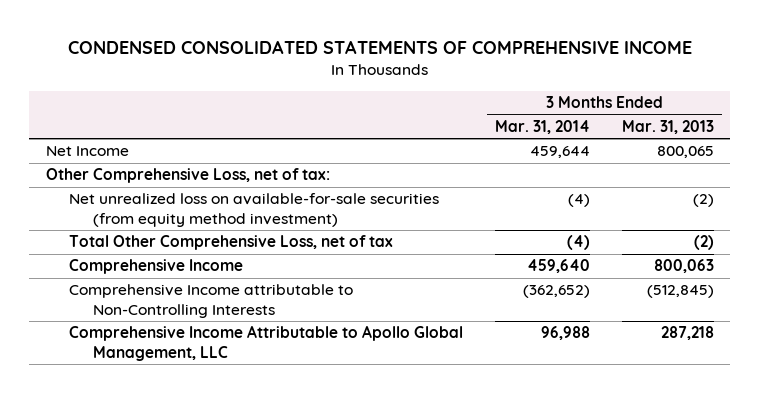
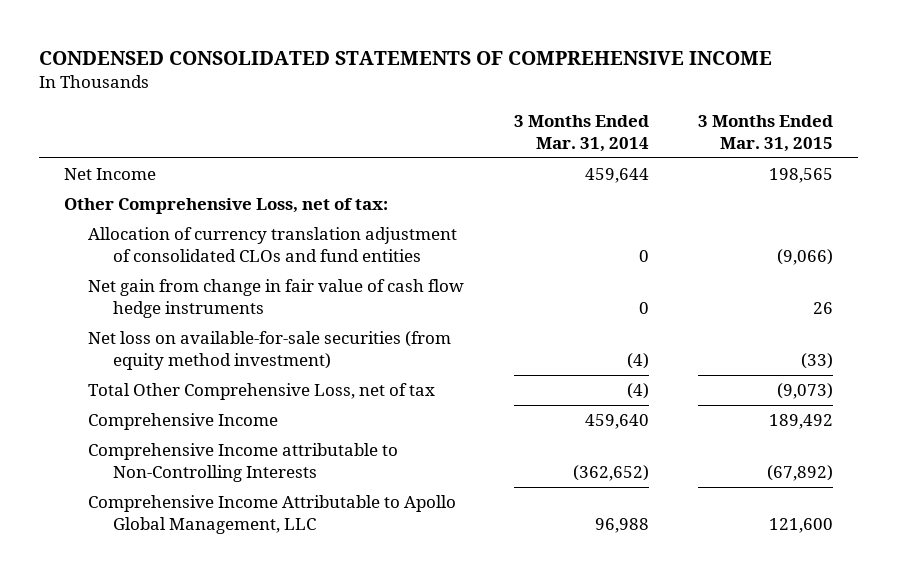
- | 3 Months Ended Mar. 31, 2014 | 3 Months Ended Mar. 31, 2013
+ | 3 Months Ended Mar. 31, 2014 | 3 Months Ended Mar. 31, 2015
- Net unrealized loss on available-for-sale securities (from equity method investment) | (4) | (2)
+ Allocation of currency translation adjustment of consolidated CLOs and fund entities | 0 | (9,066)
+ Net gain from change in fair value of cash flow hedge instruments | 0 | 26
+ Net loss on available-for-sale securities (from equity method investment) | (4) | (33)

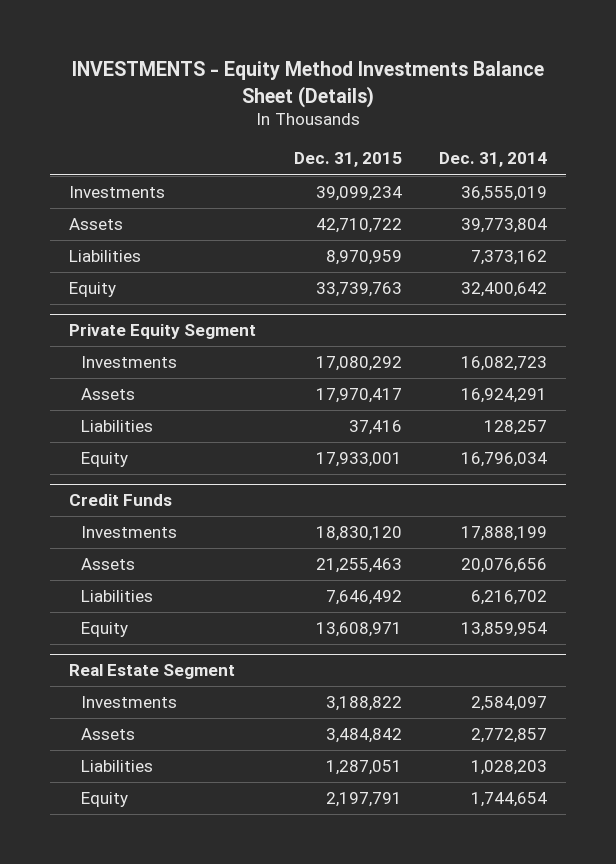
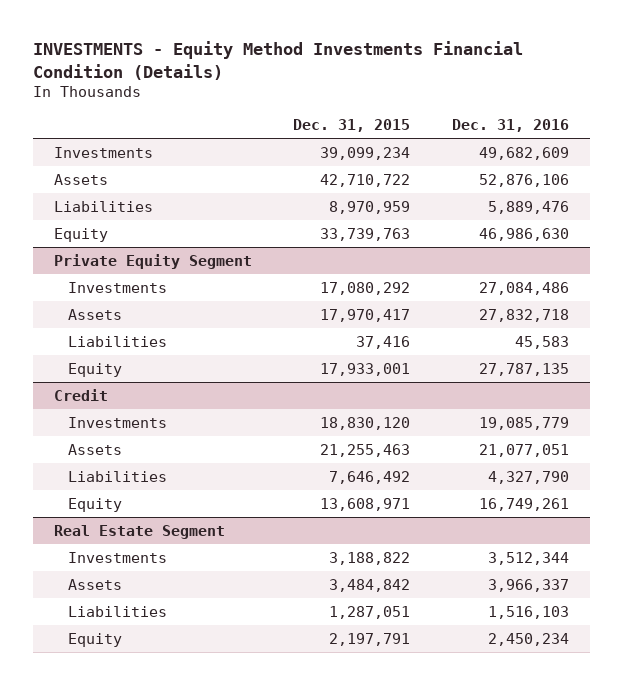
- INVESTMENTS - Equity Method Investments Balance Sheet (Details)
+ INVESTMENTS - Equity Method Investments Financial Condition (Details)
- | Dec. 31, 2015 | Dec. 31, 2014
+ | Dec. 31, 2015 | Dec. 31, 2016
- Credit Funds
+ Credit

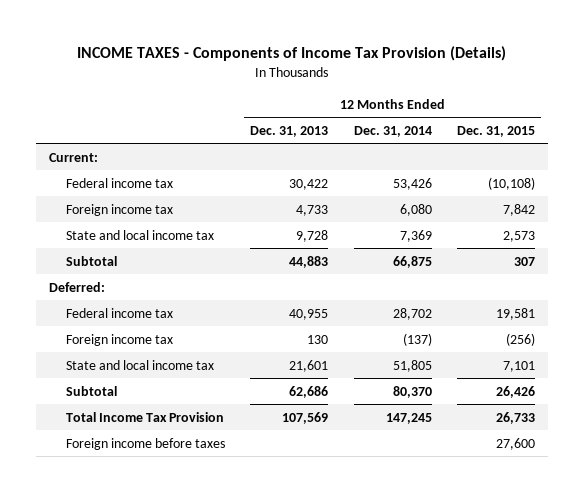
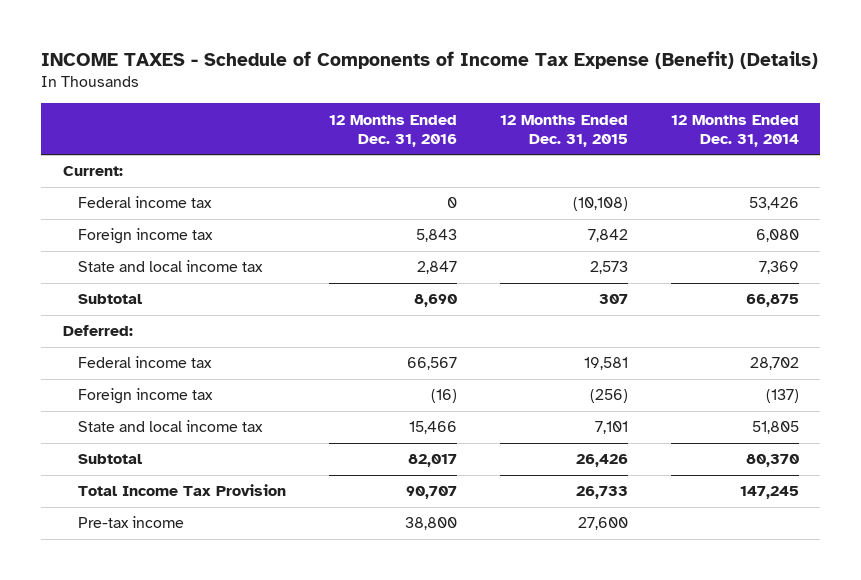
- INCOME TAXES - Components of Income Tax Provision (Details)
+ INCOME TAXES - Schedule of Components of Income Tax Expense (Benefit) (Details)
- | 12 Months Ended Dec. 31, 2013 | 12 Months Ended Dec. 31, 2014 | 12 Months Ended Dec. 31, 2015
+ | 12 Months Ended Dec. 31, 2016 | 12 Months Ended Dec. 31, 2015 | 12 Months Ended Dec. 31, 2014
- Foreign income before taxes | | | 27,600
+ Pre-tax income | 38,800 | 27,600 |

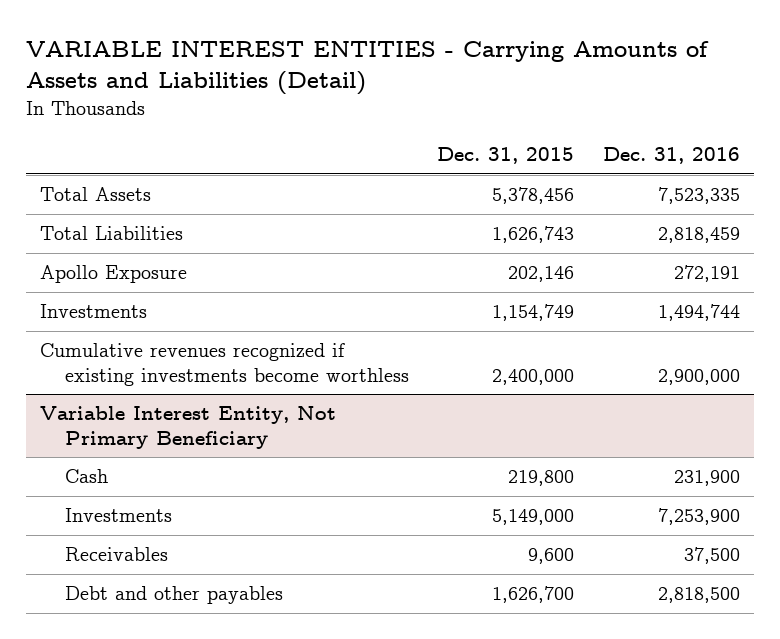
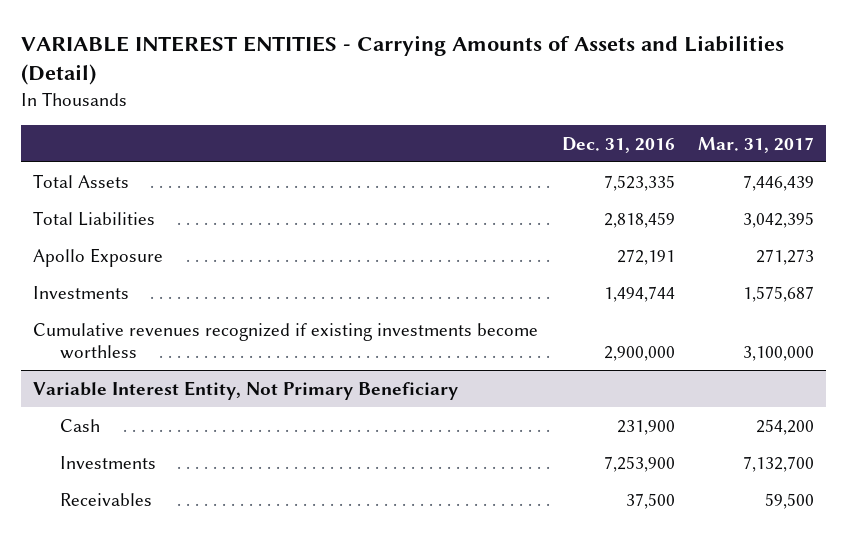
- | Dec. 31, 2015 | Dec. 31, 2016
+ | Dec. 31, 2016 | Mar. 31, 2017
@ Variable Interest Entity, Not Primary Beneficiary
- Debt and other payables | 1,626,700 | 2,818,500

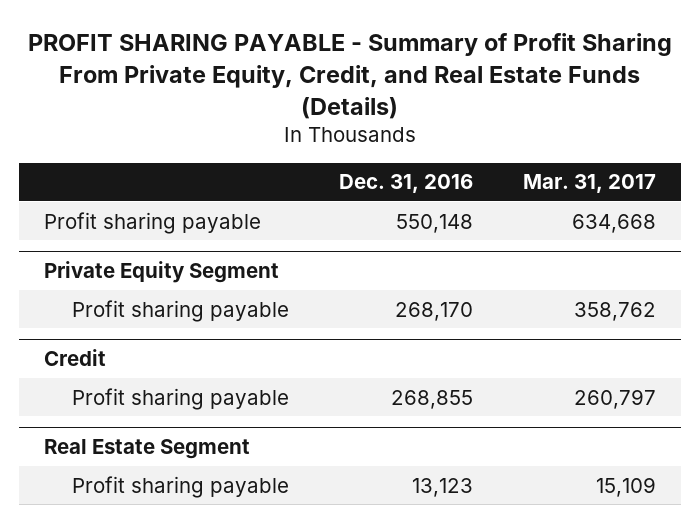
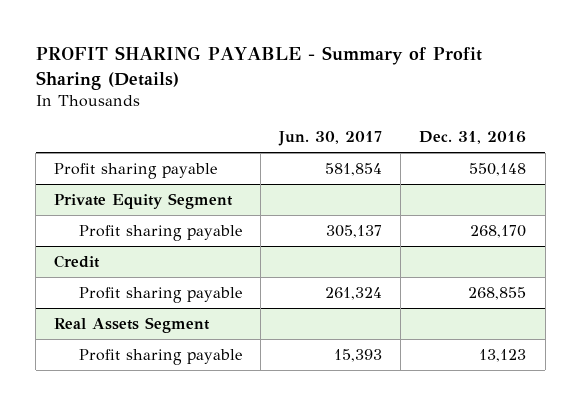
- PROFIT SHARING PAYABLE - Summary of Profit Sharing From Private Equity, Credit, and Real Estate Funds (Details)
+ PROFIT SHARING PAYABLE - Summary of Profit Sharing (Details)
- | Dec. 31, 2016 | Mar. 31, 2017
+ | Jun. 30, 2017 | Dec. 31, 2016
- Real Estate Segment
+ Real Assets Segment

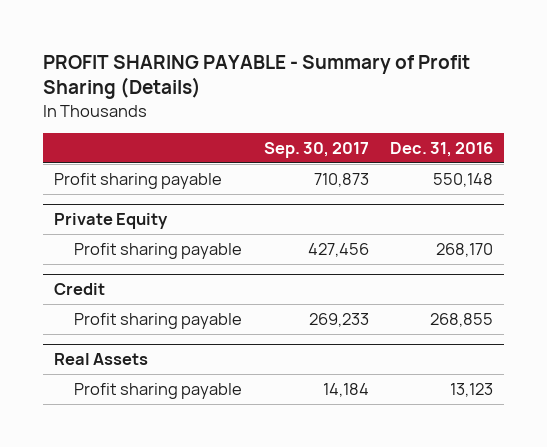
- | Jun. 30, 2017 | Dec. 31, 2016
+ | Sep. 30, 2017 | Dec. 31, 2016
- Private Equity Segment
+ Private Equity
- Real Assets Segment
+ Real Assets

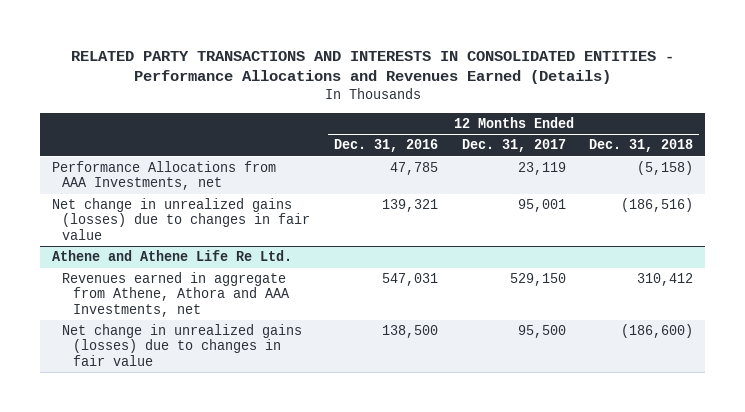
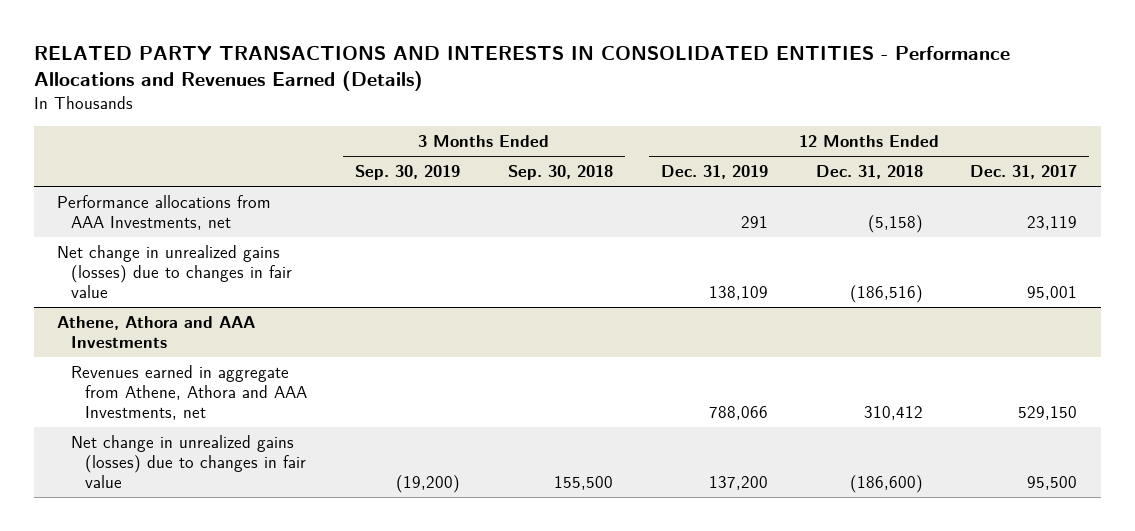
- | 12 Months Ended Dec. 31, 2016 | 12 Months Ended Dec. 31, 2017 | 12 Months Ended Dec. 31, 2018
+ | 3 Months Ended Sep. 30, 2019 | 3 Months Ended Sep. 30, 2018 | 12 Months Ended Dec. 31, 2019 | 12 Months Ended Dec. 31, 2018 | 12 Months Ended Dec. 31, 2017
- Performance Allocations from AAA Investments, net | 47,785 | 23,119 | (5,158)
+ Performance allocations from AAA Investments, net | | | 291 | (5,158) | 23,119
- Athene and Athene Life Re Ltd.
+ Athene, Athora and AAA Investments

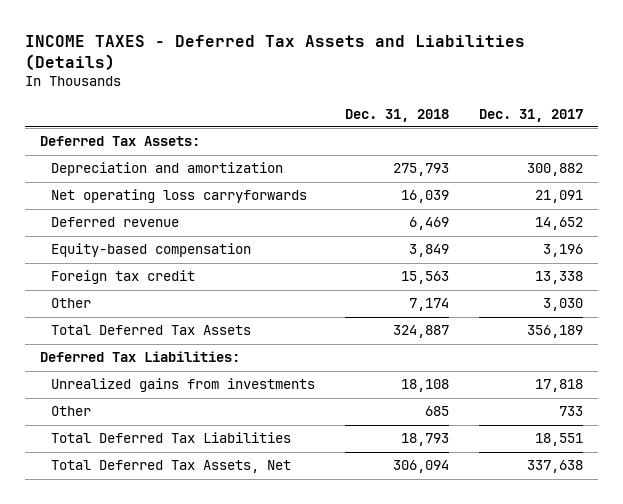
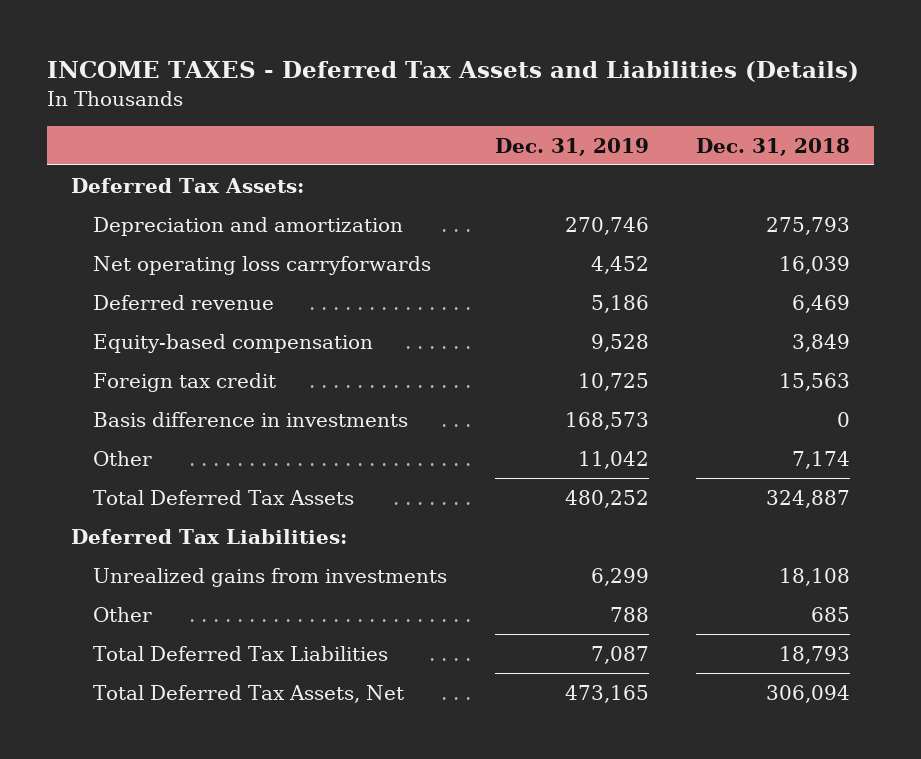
- | Dec. 31, 2018 | Dec. 31, 2017
+ | Dec. 31, 2019 | Dec. 31, 2018
+ Basis difference in investments | 168,573 | 0

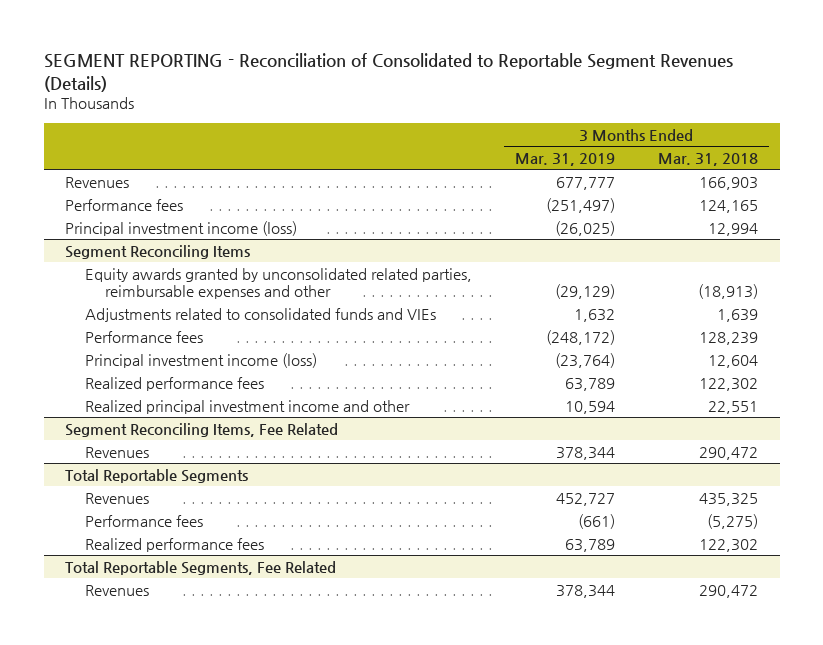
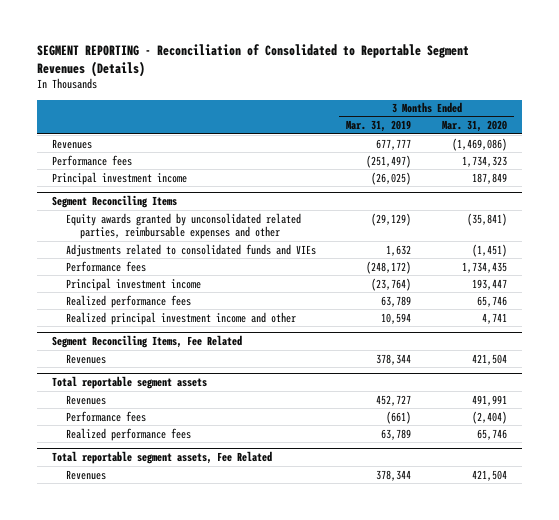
- | 3 Months Ended Mar. 31, 2019 | 3 Months Ended Mar. 31, 2018
+ | 3 Months Ended Mar. 31, 2019 | 3 Months Ended Mar. 31, 2020
- Principal investment income (loss) | (26,025) | 12,994
+ Principal investment income | (26,025) | 187,849
@ Segment Reconciling Items
- Principal investment income (loss) | (23,764) | 12,604
+ Principal investment income | (23,764) | 193,447
- Total Reportable Segments
+ Total reportable segment assets
- Total Reportable Segments, Fee Related
+ Total reportable segment assets, Fee Related

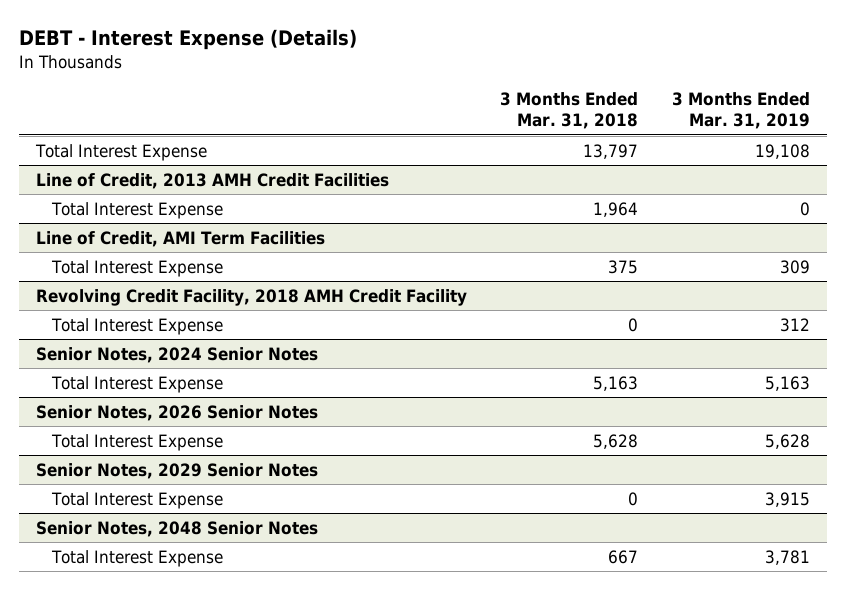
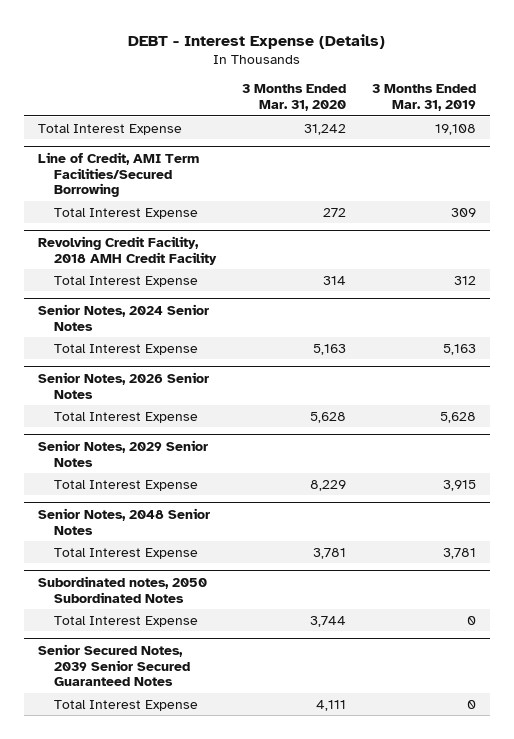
- | 3 Months Ended Mar. 31, 2018 | 3 Months Ended Mar. 31, 2019
+ | 3 Months Ended Mar. 31, 2020 | 3 Months Ended Mar. 31, 2019
- Line of Credit, 2013 AMH Credit Facilities
- Total Interest Expense | 1,964 | 0
- Line of Credit, AMI Term Facilities
+ Line of Credit, AMI Term Facilities/Secured Borrowing
+ Subordinated notes, 2050 Subordinated Notes
+ Total Interest Expense | 3,744 | 0
+ Senior Secured Notes, 2039 Senior Secured Guaranteed Notes
+ Total Interest Expense | 4,111 | 0

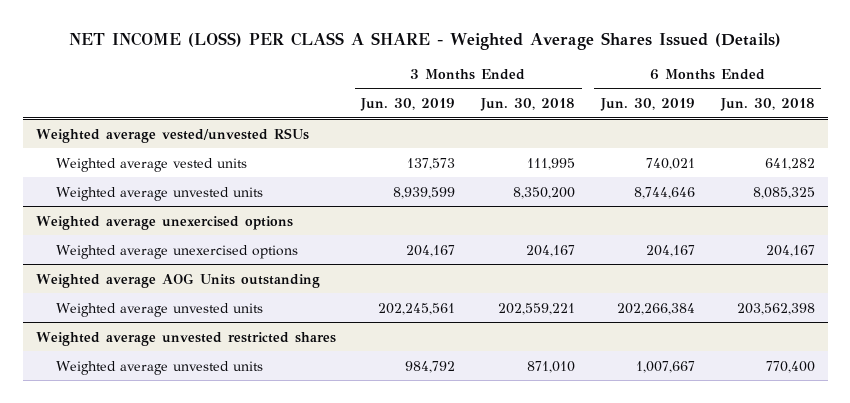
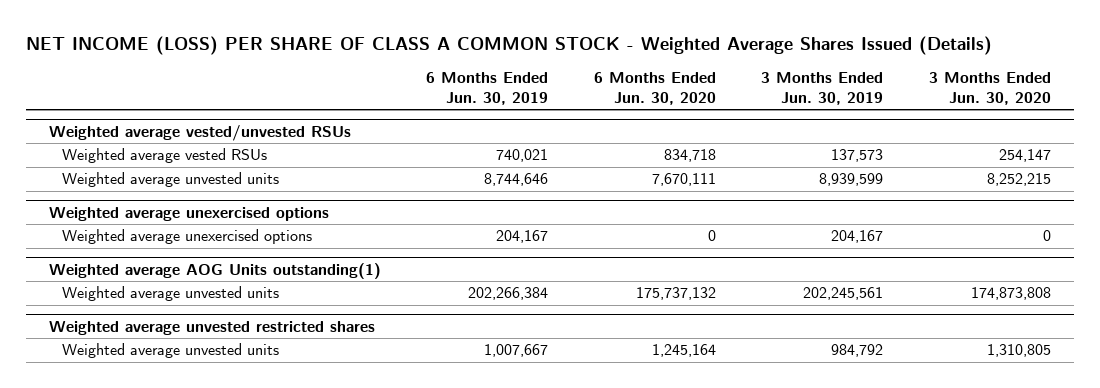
- NET INCOME (LOSS) PER CLASS A SHARE - Weighted Average Shares Issued (Details)
+ NET INCOME (LOSS) PER SHARE OF CLASS A COMMON STOCK - Weighted Average Shares Issued (Details)
- | 3 Months Ended Jun. 30, 2019 | 3 Months Ended Jun. 30, 2018 | 6 Months Ended Jun. 30, 2019 | 6 Months Ended Jun. 30, 2018
+ | 6 Months Ended Jun. 30, 2019 | 6 Months Ended Jun. 30, 2020 | 3 Months Ended Jun. 30, 2019 | 3 Months Ended Jun. 30, 2020
@ Weighted average vested/unvested RSUs
- Weighted average vested units | 137,573 | 111,995 | 740,021 | 641,282
+ Weighted average vested RSUs | 740,021 | 834,718 | 137,573 | 254,147
- Weighted average AOG Units outstanding
+ Weighted average AOG Units outstanding(1)

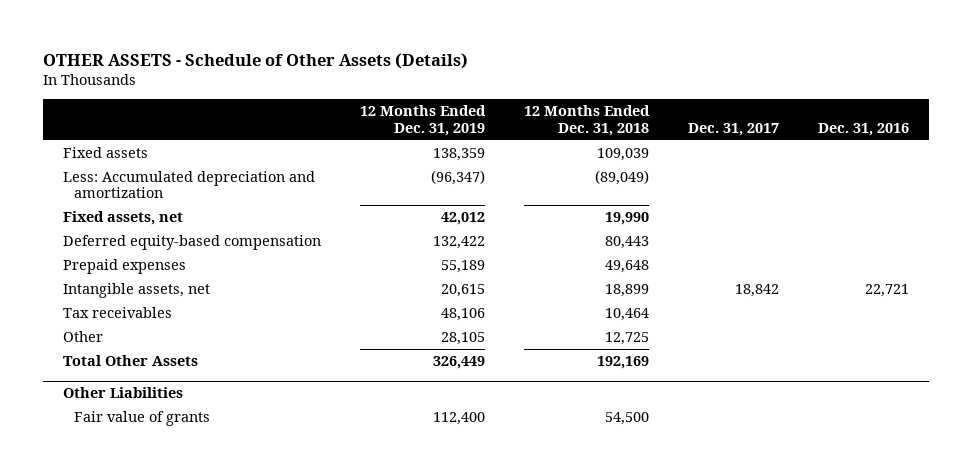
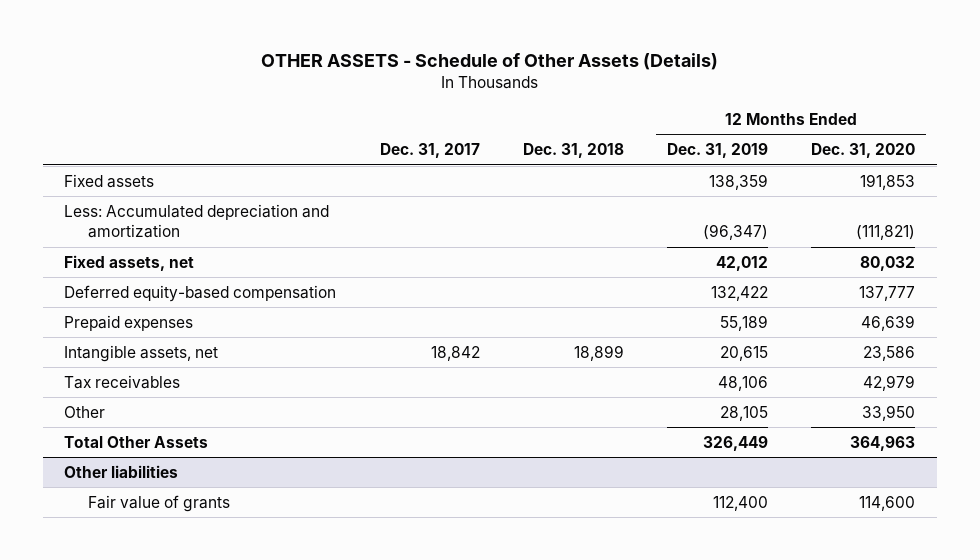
- | 12 Months Ended Dec. 31, 2019 | 12 Months Ended Dec. 31, 2018 | Dec. 31, 2017 | Dec. 31, 2016
+ | Dec. 31, 2017 | Dec. 31, 2018 | 12 Months Ended Dec. 31, 2019 | 12 Months Ended Dec. 31, 2020
- Other Liabilities
+ Other liabilities

